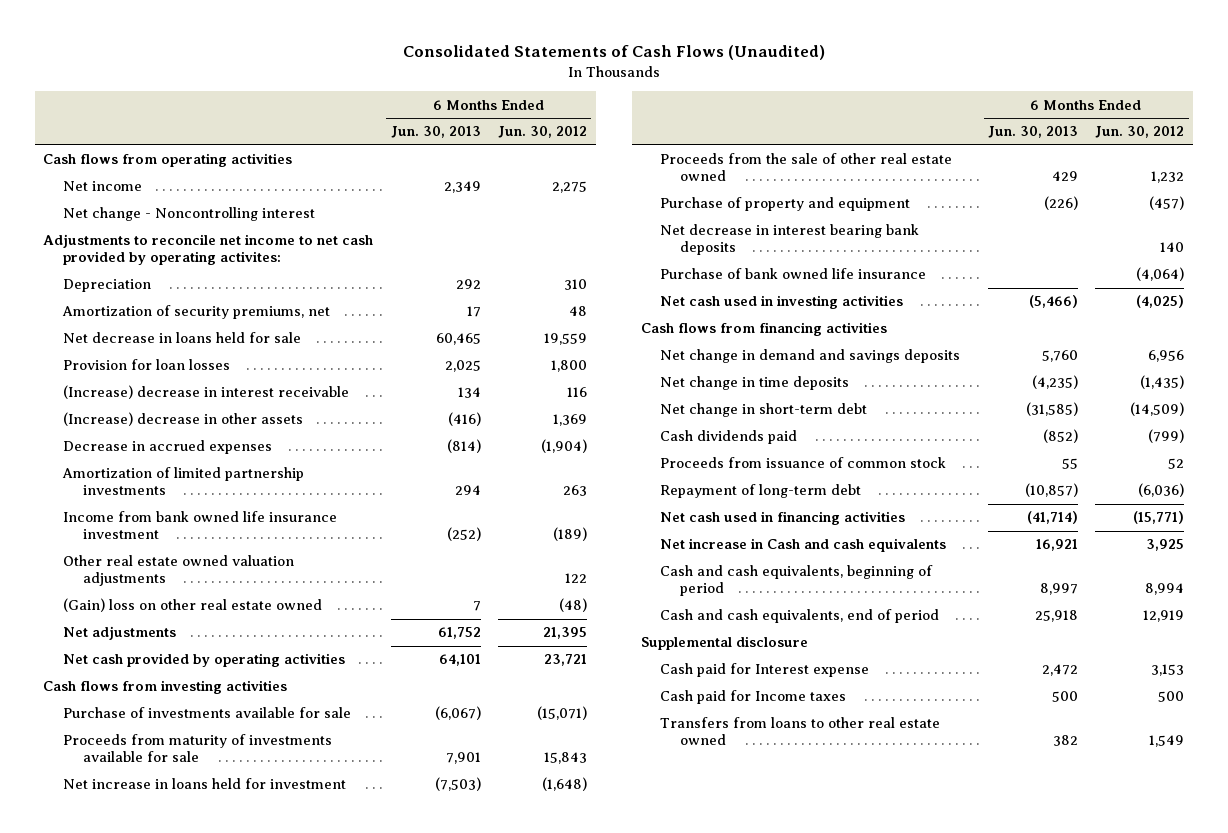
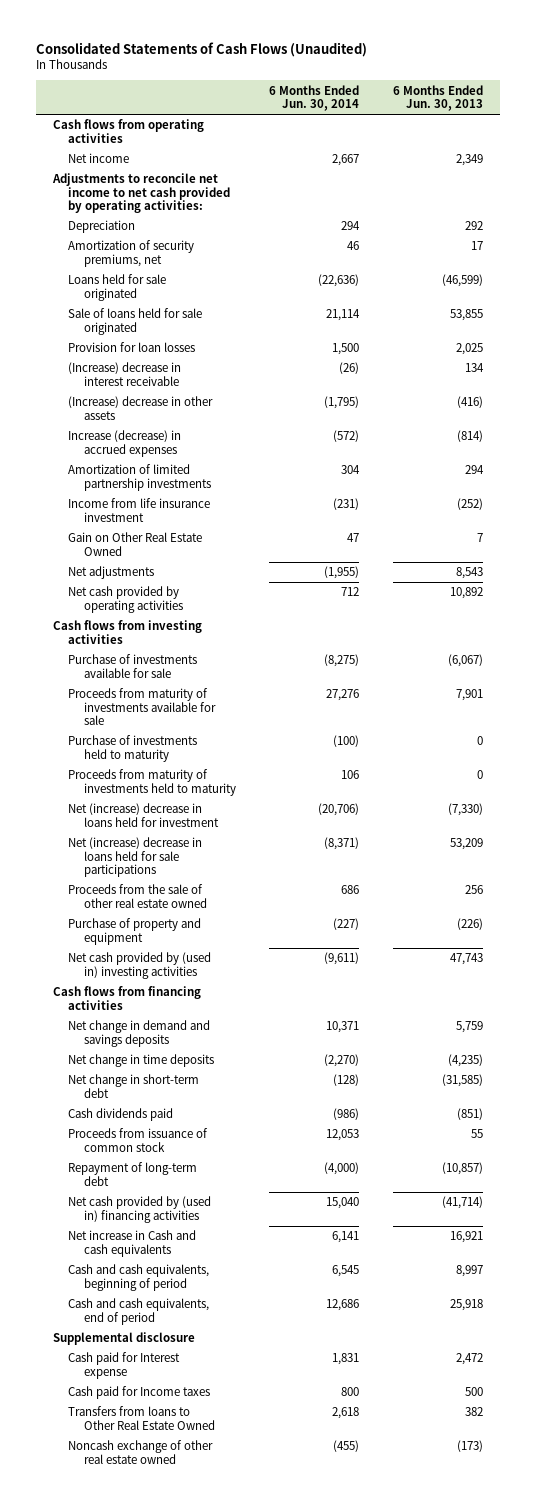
- | 6 Months Ended Jun. 30, 2013 | 6 Months Ended Jun. 30, 2012
+ | 6 Months Ended Jun. 30, 2014 | 6 Months Ended Jun. 30, 2013
- Net change - Noncontrolling interest
- Adjustments to reconcile net income to net cash provided by operating activites:
+ Adjustments to reconcile net income to net cash provided by operating activities:
- Net decrease in loans held for sale | 60,465 | 19,559
+ Loans held for sale originated | (22,636) | (46,599)
+ Sale of loans held for sale originated | 21,114 | 53,855
- Decrease in accrued expenses | (814) | (1,904)
+ Increase (decrease) in accrued expenses | (572) | (814)
- Income from bank owned life insurance investment | (252) | (189)
- Other real estate owned valuation adjustments | | 122
- (Gain) loss on other real estate owned | 7 | (48)
- Net adjustments | 61,752 | 21,395
- Net cash provided by operating activities | 64,101 | 23,721
+ Income from life insurance investment | (231) | (252)
+ Gain on Other Real Estate Owned | 47 | 7
+ Net adjustments | (1,955) | 8,543
+ Net cash provided by operating activities | 712 | 10,892
- Net increase in loans held for investment | (7,503) | (1,648)
- Proceeds from the sale of other real estate owned | 429 | 1,232
+ Purchase of investments held to maturity | (100) | 0
+ Proceeds from maturity of investments held to maturity | 106 | 0
+ Net (increase) decrease in loans held for investment | (20,706) | (7,330)
+ Net (increase) decrease in loans held for sale participations | (8,371) | 53,209
+ Proceeds from the sale of other real estate owned | 686 | 256
- Net decrease in interest bearing bank deposits | | 140
- Purchase of bank owned life insurance | | (4,064)
- Net cash used in investing activities | (5,466) | (4,025)
+ Net cash provided by (used in) investing activities | (9,611) | 47,743
- Net change in demand and savings deposits | 5,760 | 6,956
+ Net change in demand and savings deposits | 10,371 | 5,759
- Cash dividends paid | (852) | (799)
+ Cash dividends paid | (986) | (851)
- Net cash used in financing activities | (41,714) | (15,771)
+ Net cash provided by (used in) financing activities | 15,040 | (41,714)
- Transfers from loans to other real estate owned | 382 | 1,549
+ Transfers from loans to Other Real Estate Owned | 2,618 | 382
+ Noncash exchange of other real estate owned | (455) | (173)

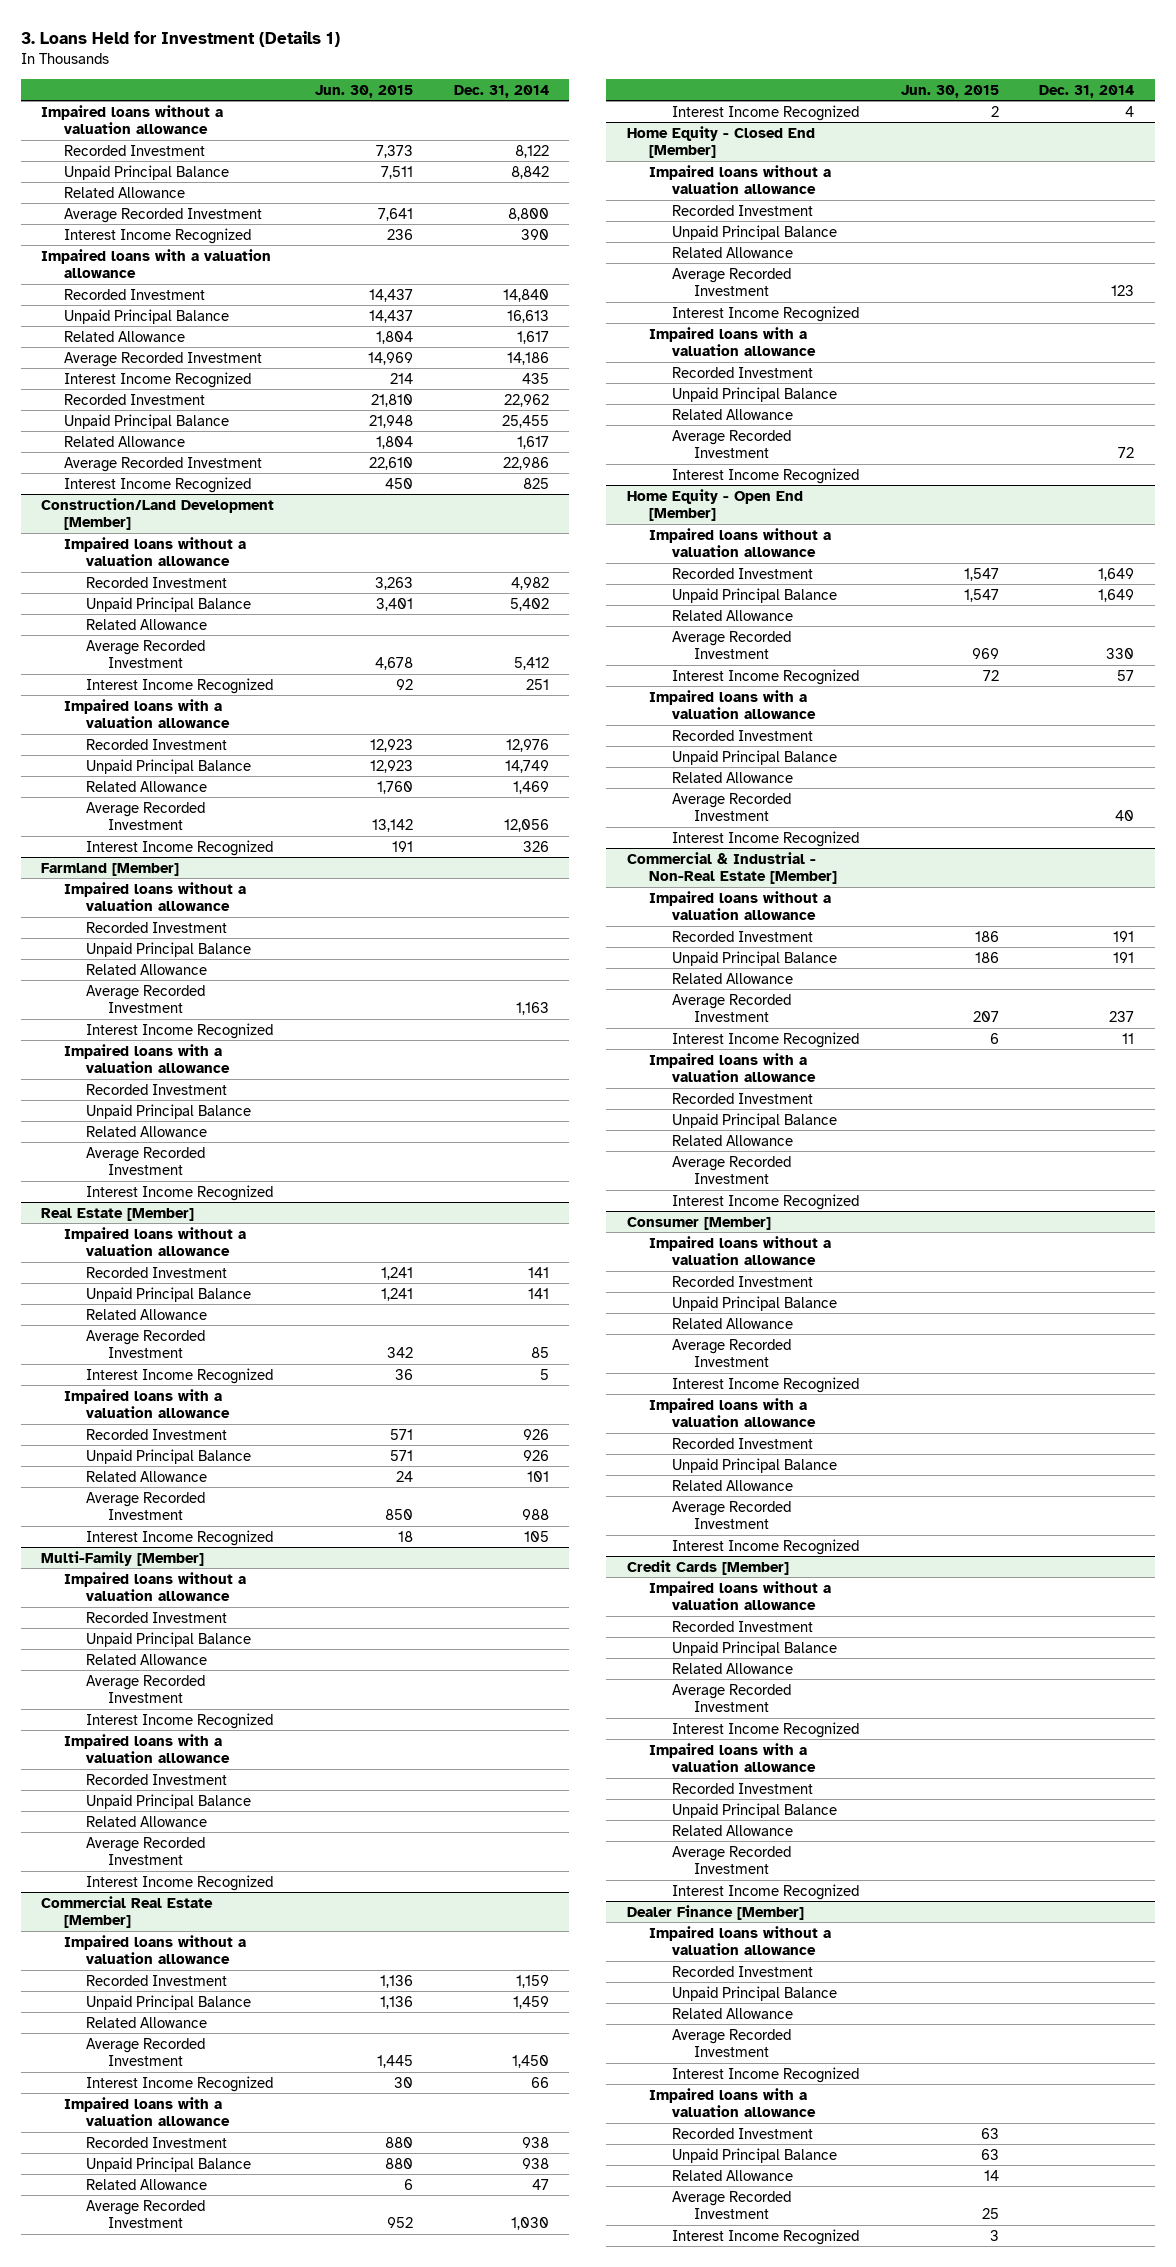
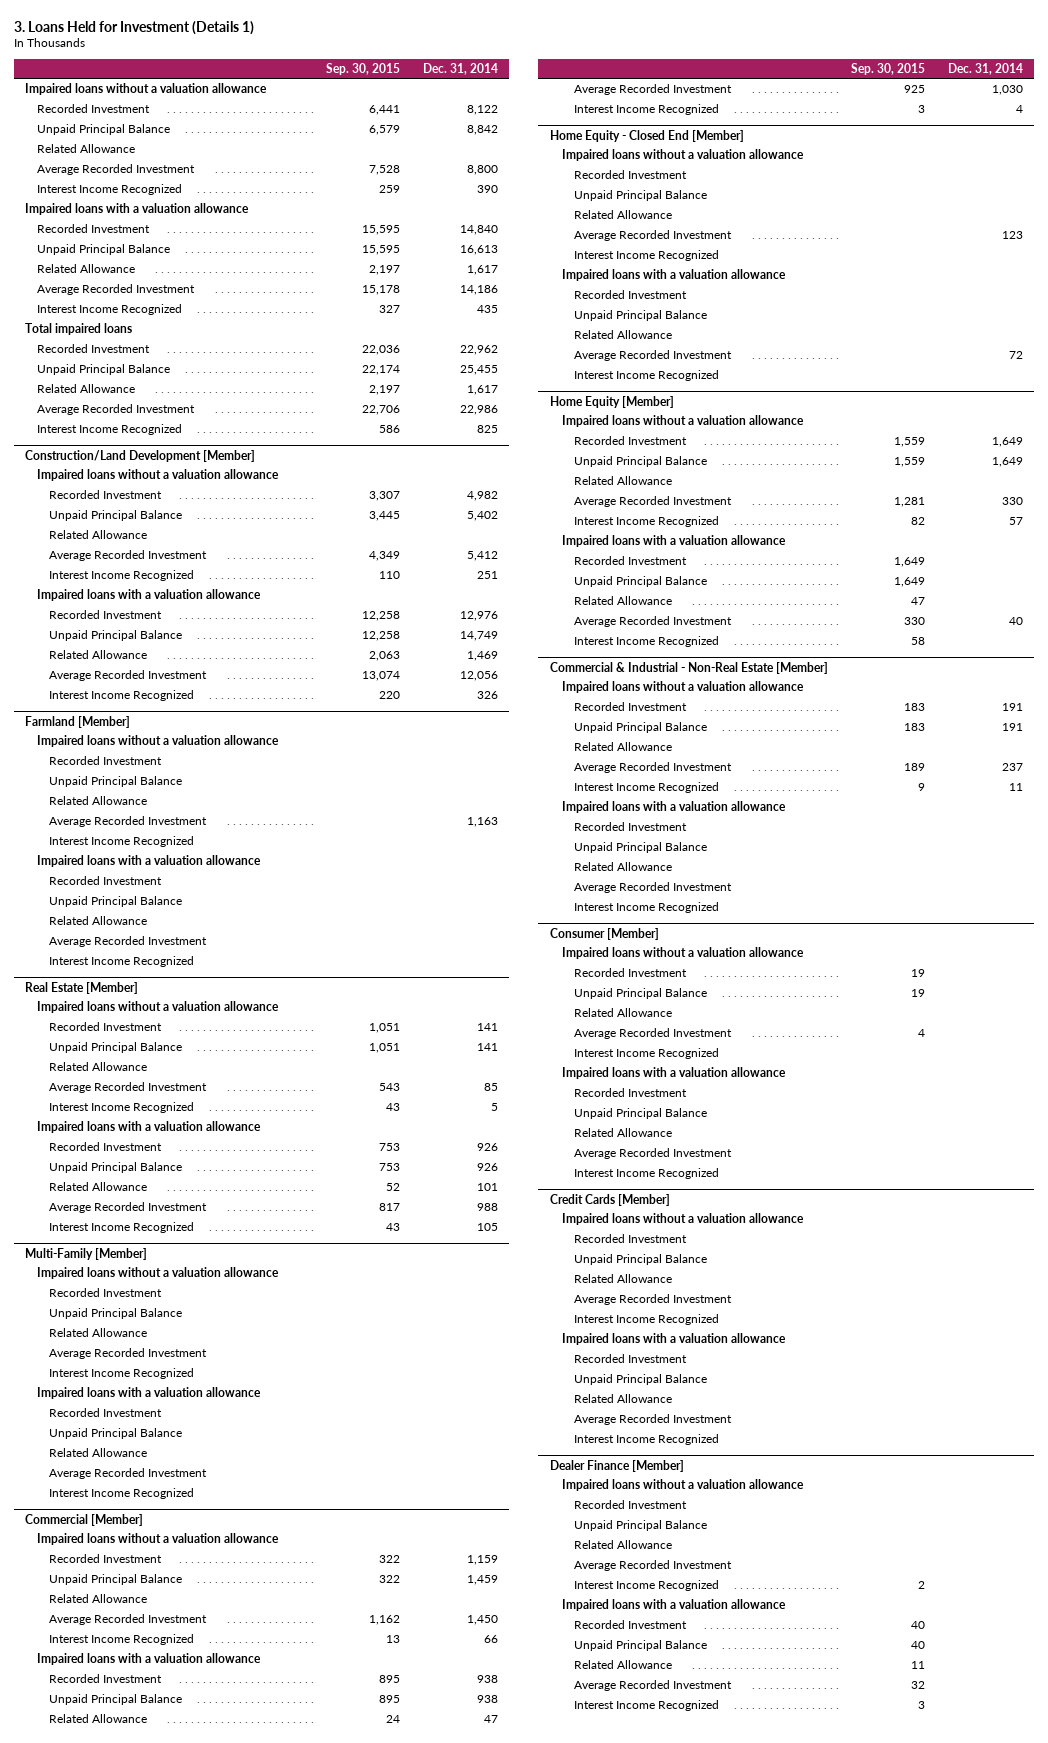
- | Jun. 30, 2015 | Dec. 31, 2014
+ | Sep. 30, 2015 | Dec. 31, 2014
+ Total impaired loans
- Commercial Real Estate [Member]
+ Commercial [Member]
- Home Equity - Open End [Member]
+ Home Equity [Member]

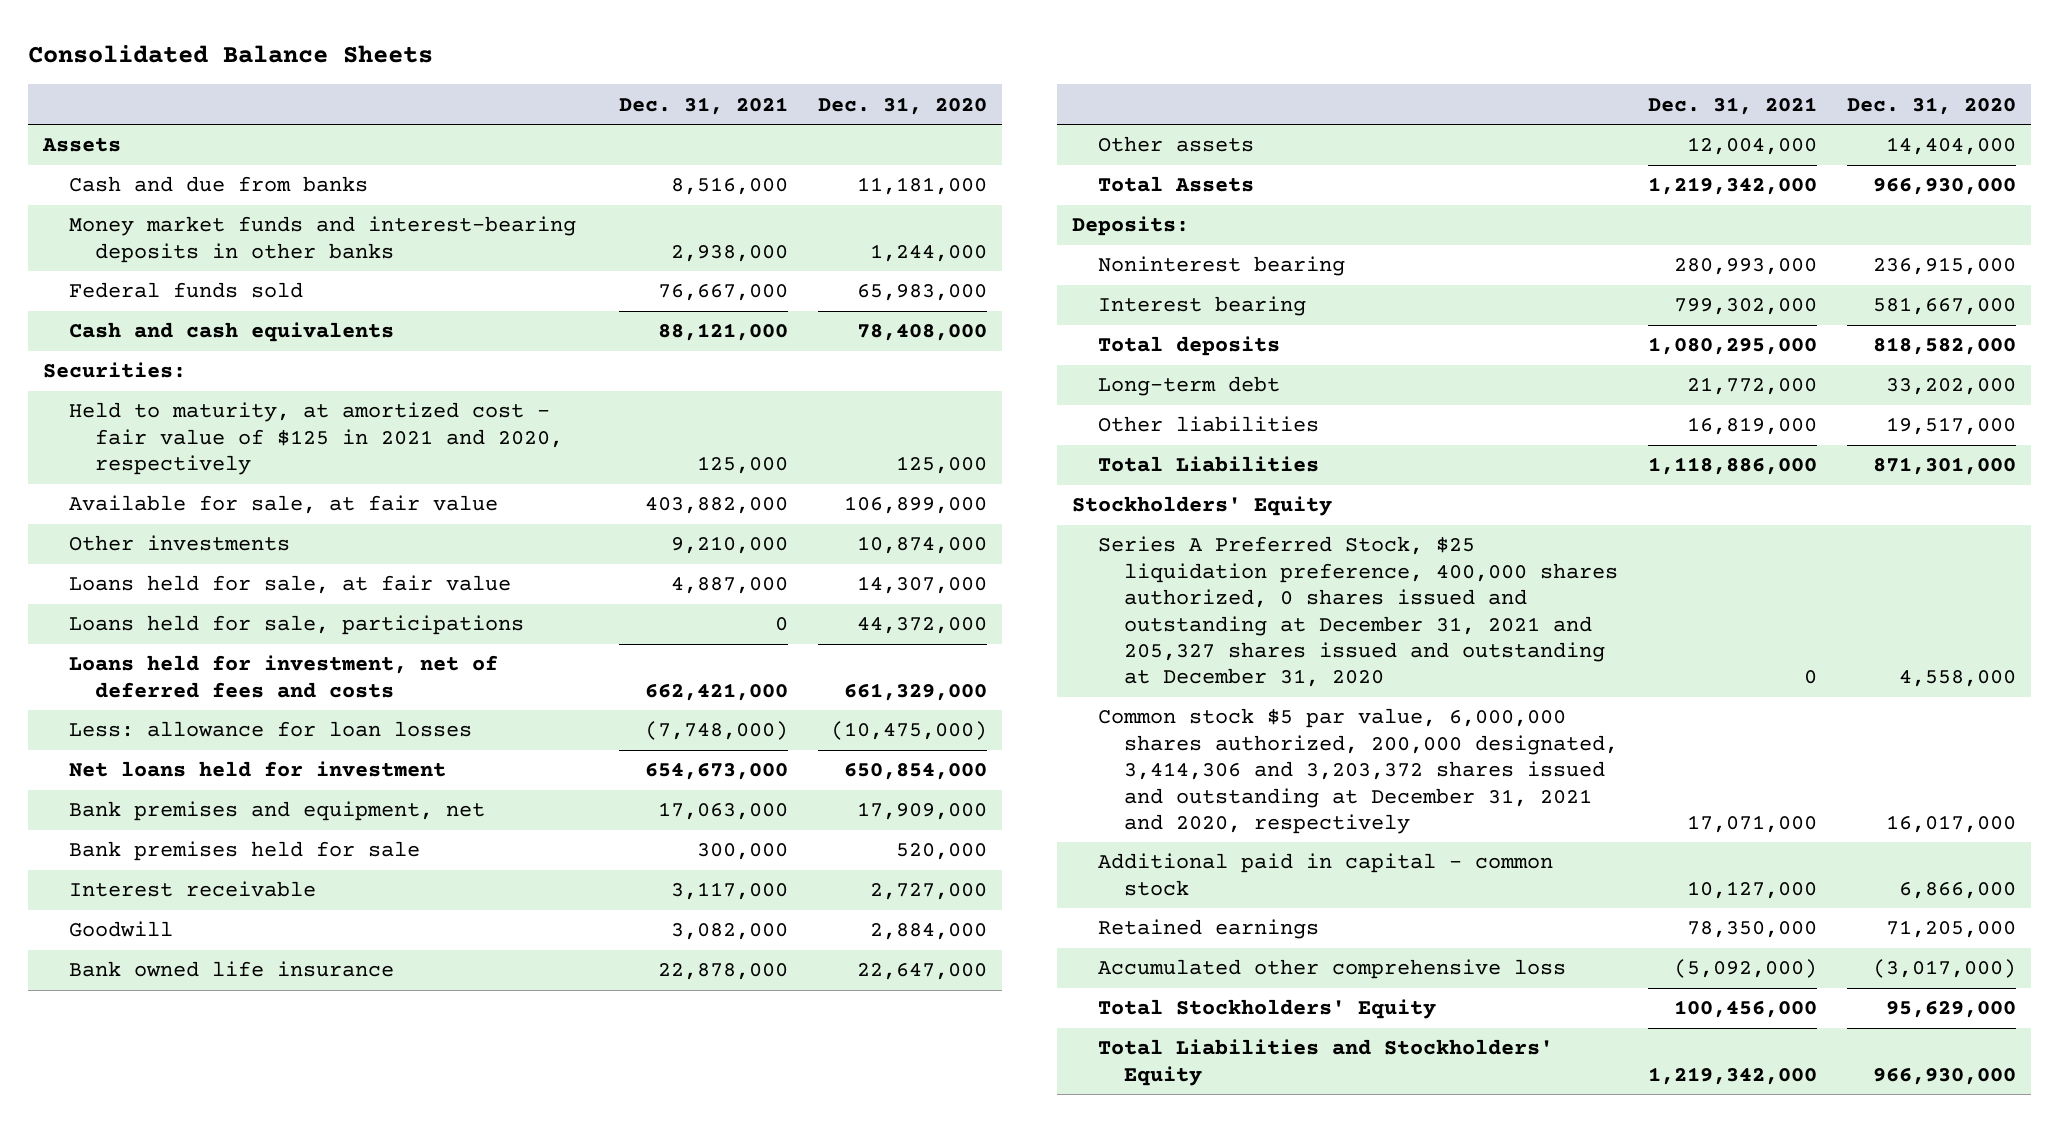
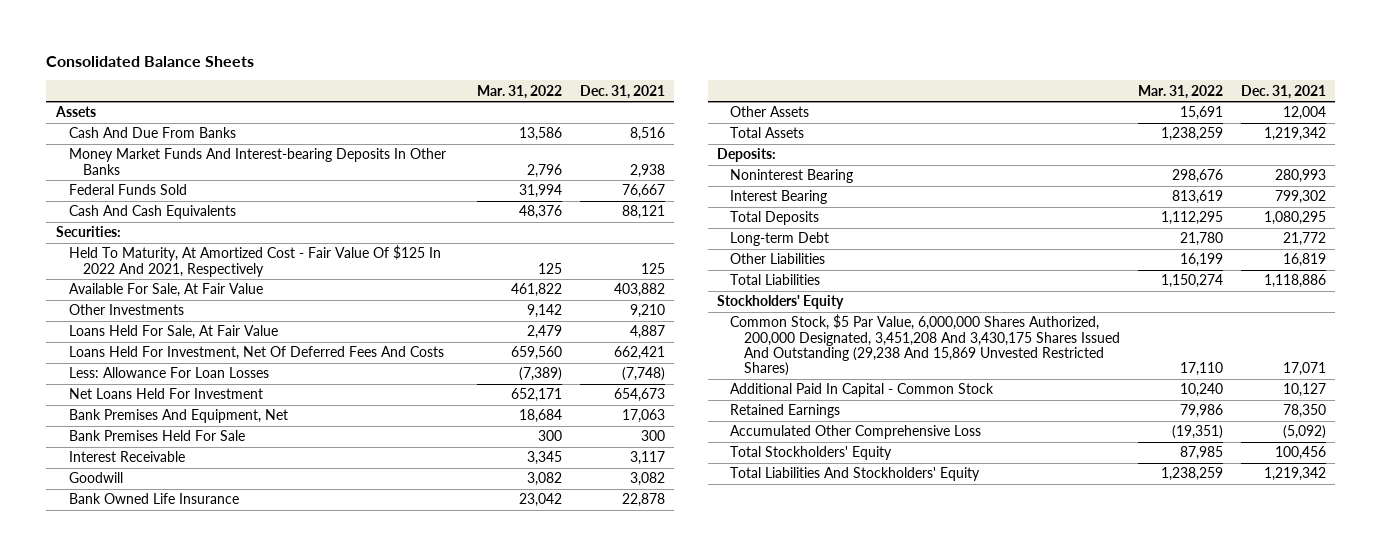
- | Dec. 31, 2021 | Dec. 31, 2020
+ | Mar. 31, 2022 | Dec. 31, 2021
- Cash and due from banks | 8,516,000 | 11,181,000
- Money market funds and interest-bearing deposits in other banks | 2,938,000 | 1,244,000
- Federal funds sold | 76,667,000 | 65,983,000
- Cash and cash equivalents | 88,121,000 | 78,408,000
+ Cash And Due From Banks | 13,586 | 8,516
+ Money Market Funds And Interest-bearing Deposits In Other Banks | 2,796 | 2,938
+ Federal Funds Sold | 31,994 | 76,667
+ Cash And Cash Equivalents | 48,376 | 88,121
- Held to maturity, at amortized cost - fair value of $125 in 2021 and 2020, respectively | 125,000 | 125,000
- Available for sale, at fair value | 403,882,000 | 106,899,000
- Other investments | 9,210,000 | 10,874,000
- Loans held for sale, at fair value | 4,887,000 | 14,307,000
- Loans held for sale, participations | 0 | 44,372,000
- Loans held for investment, net of deferred fees and costs | 662,421,000 | 661,329,000
- Less: allowance for loan losses | (7,748,000) | (10,475,000)
- Net loans held for investment | 654,673,000 | 650,854,000
- Bank premises and equipment, net | 17,063,000 | 17,909,000
- Bank premises held for sale | 300,000 | 520,000
- Interest receivable | 3,117,000 | 2,727,000
- Goodwill | 3,082,000 | 2,884,000
- Bank owned life insurance | 22,878,000 | 22,647,000
- Other assets | 12,004,000 | 14,404,000
- Total Assets | 1,219,342,000 | 966,930,000
+ Held To Maturity, At Amortized Cost - Fair Value Of $125 In 2022 And 2021, Respectively | 125 | 125
+ Available For Sale, At Fair Value | 461,822 | 403,882
+ Other Investments | 9,142 | 9,210
+ Loans Held For Sale, At Fair Value | 2,479 | 4,887
+ Loans Held For Investment, Net Of Deferred Fees And Costs | 659,560 | 662,421
+ Less: Allowance For Loan Losses | (7,389) | (7,748)
+ Net Loans Held For Investment | 652,171 | 654,673
+ Bank Premises And Equipment, Net | 18,684 | 17,063
+ Bank Premises Held For Sale | 300 | 300
+ Interest Receivable | 3,345 | 3,117
+ Goodwill | 3,082 | 3,082
+ Bank Owned Life Insurance | 23,042 | 22,878
+ Other Assets | 15,691 | 12,004
+ Total Assets | 1,238,259 | 1,219,342
- Noninterest bearing | 280,993,000 | 236,915,000
- Interest bearing | 799,302,000 | 581,667,000
- Total deposits | 1,080,295,000 | 818,582,000
- Long-term debt | 21,772,000 | 33,202,000
- Other liabilities | 16,819,000 | 19,517,000
- Total Liabilities | 1,118,886,000 | 871,301,000
+ Noninterest Bearing | 298,676 | 280,993
+ Interest Bearing | 813,619 | 799,302
+ Total Deposits | 1,112,295 | 1,080,295
+ Long-term Debt | 21,780 | 21,772
+ Other Liabilities | 16,199 | 16,819
+ Total Liabilities | 1,150,274 | 1,118,886
- Series A Preferred Stock, $25 liquidation preference, 400,000 shares authorized, 0 shares issued and outstanding at December 31, 2021 and 205,327 shares issued and outstanding at December 31, 2020 | 0 | 4,558,000
- Common stock $5 par value, 6,000,000 shares authorized, 200,000 designated, 3,414,306 and 3,203,372 shares issued and outstanding at December 31, 2021 and 2020, respectively | 17,071,000 | 16,017,000
- Additional paid in capital - common stock | 10,127,000 | 6,866,000
- Retained earnings | 78,350,000 | 71,205,000
- Accumulated other comprehensive loss | (5,092,000) | (3,017,000)
- Total Stockholders' Equity | 100,456,000 | 95,629,000
- Total Liabilities and Stockholders' Equity | 1,219,342,000 | 966,930,000
+ Common Stock, $5 Par Value, 6,000,000 Shares Authorized, 200,000 Designated, 3,451,208 And 3,430,175 Shares Issued And Outstanding (29,238 And 15,869 Unvested Restricted Shares) | 17,110 | 17,071
+ Additional Paid In Capital - Common Stock | 10,240 | 10,127
+ Retained Earnings | 79,986 | 78,350
+ Accumulated Other Comprehensive Loss | (19,351) | (5,092)
+ Total Stockholders' Equity | 87,985 | 100,456
+ Total Liabilities And Stockholders' Equity | 1,238,259 | 1,219,342

